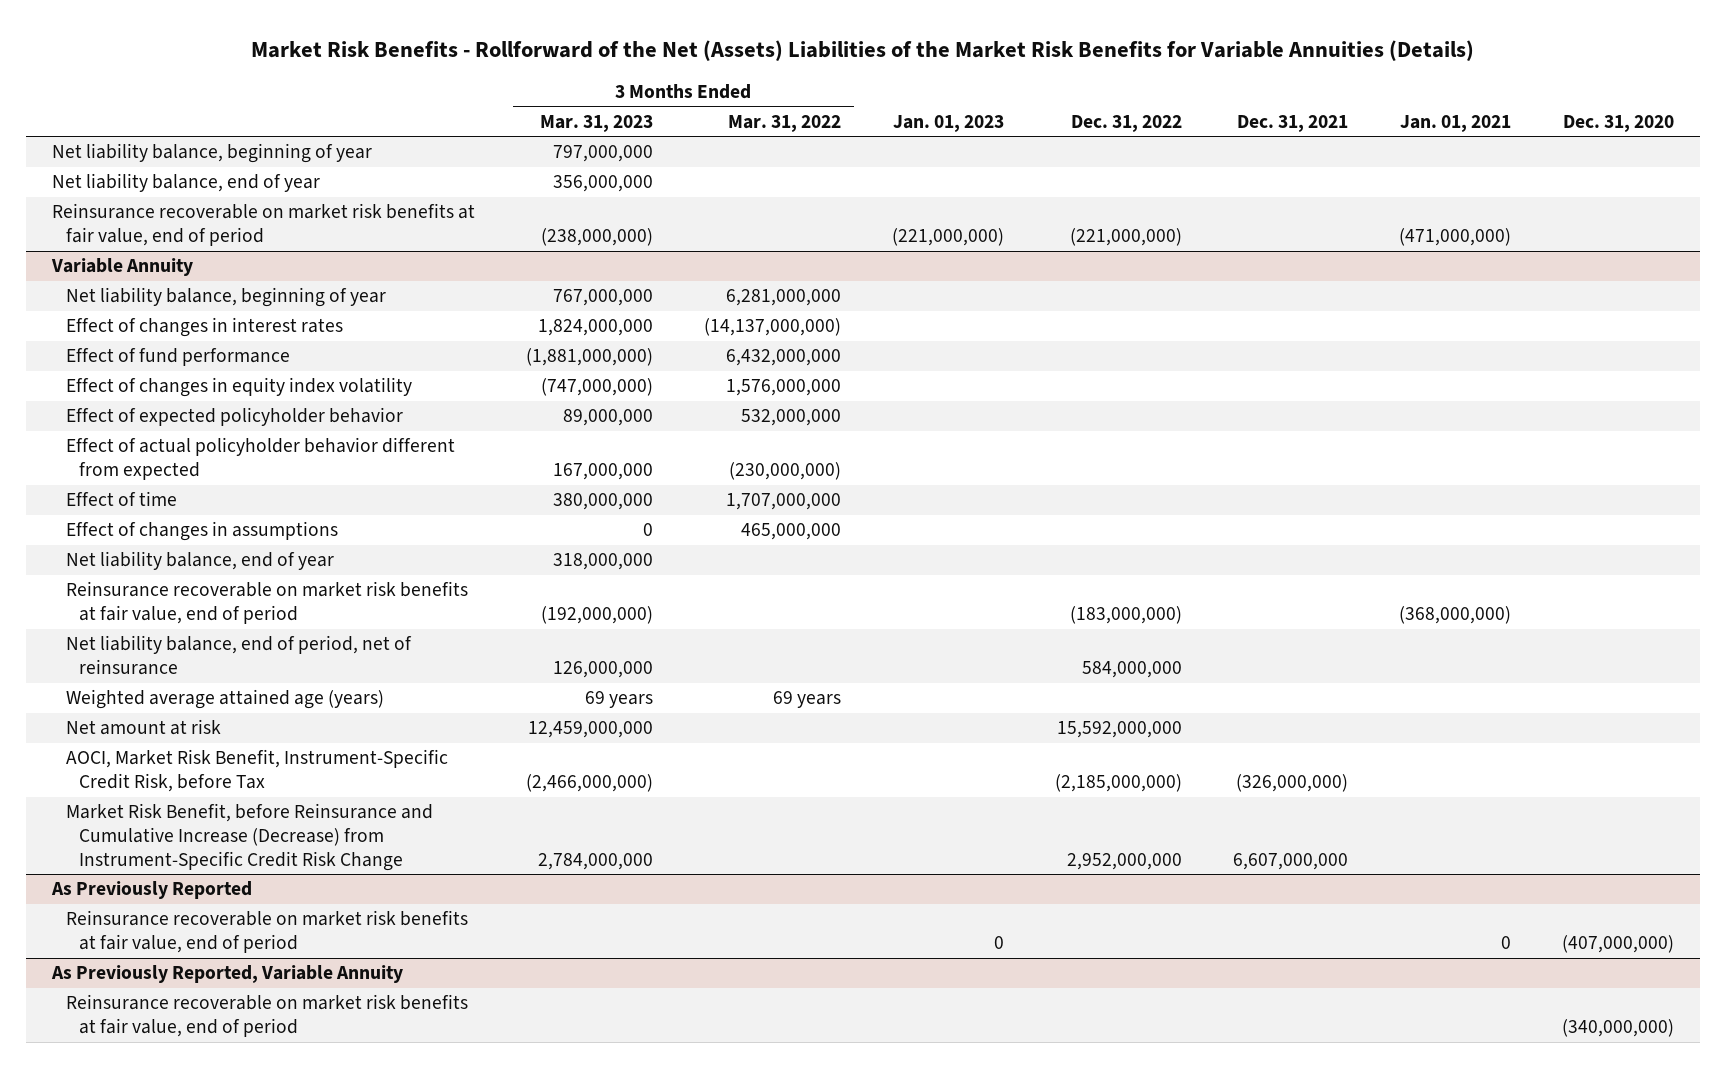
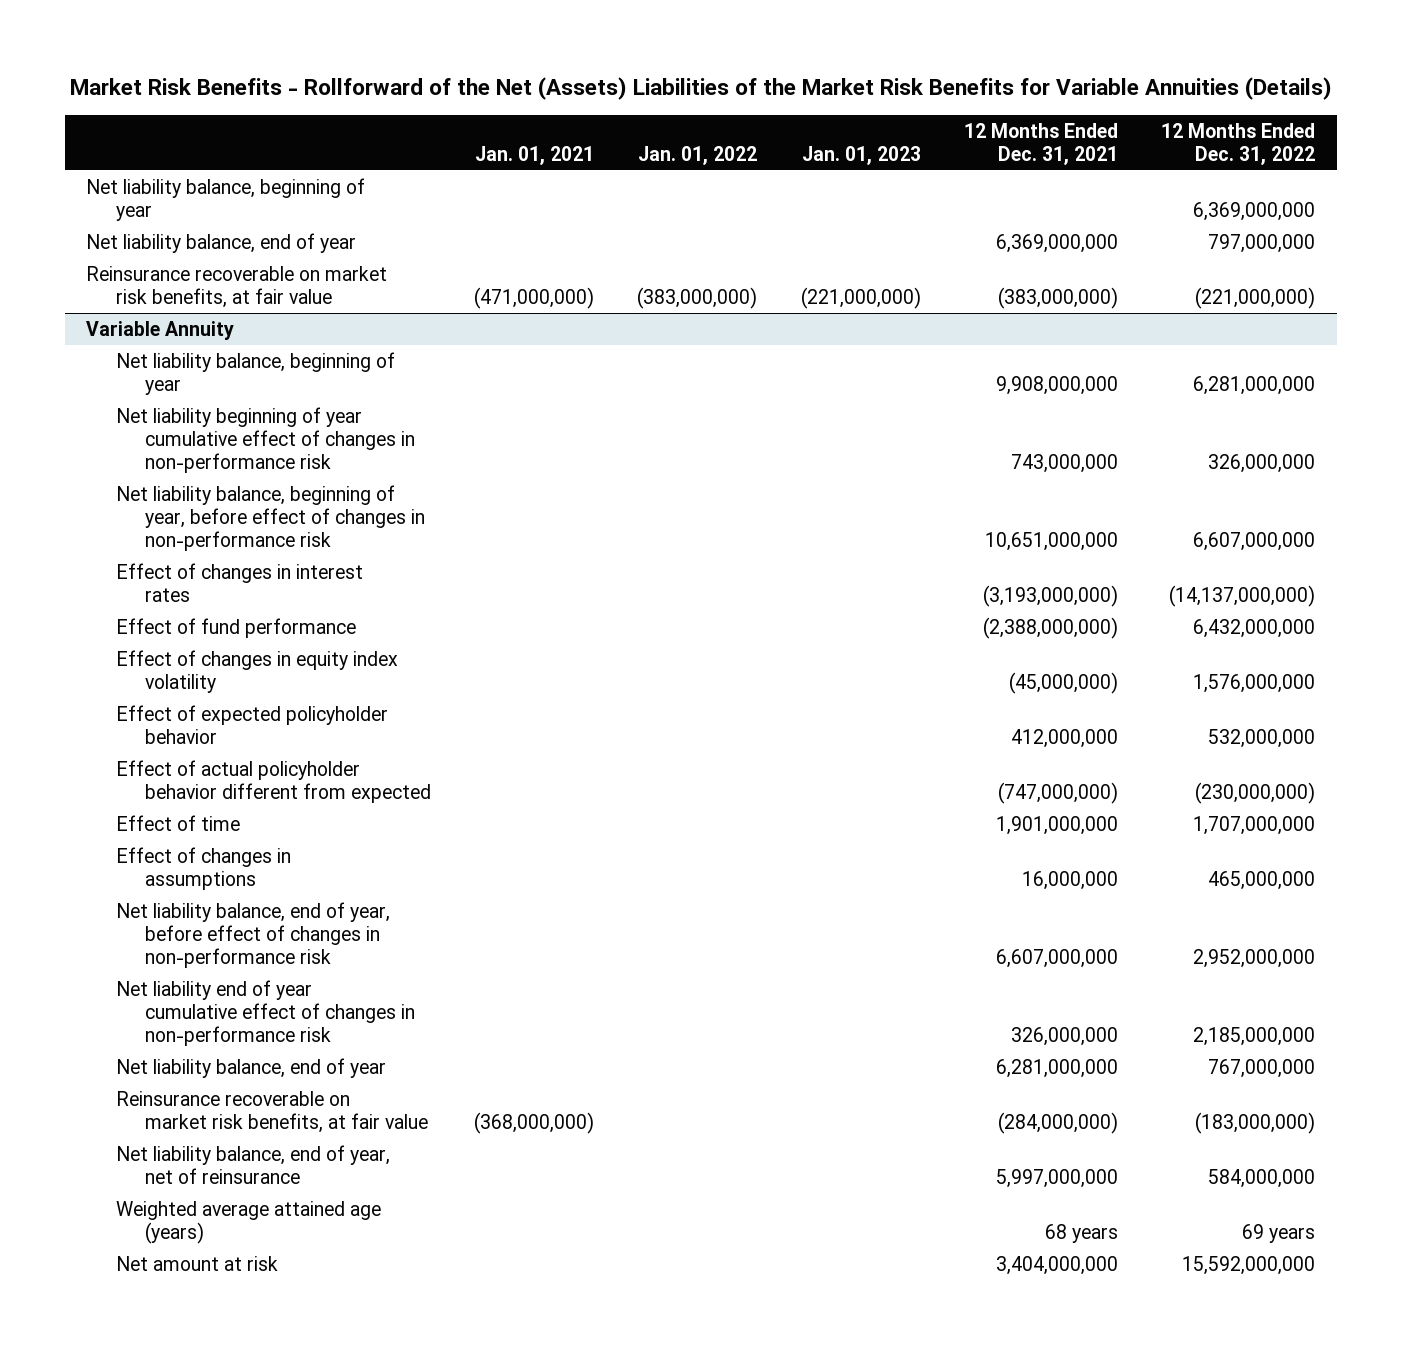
- | 3 Months Ended Mar. 31, 2023 | 3 Months Ended Mar. 31, 2022 | Jan. 01, 2023 | Dec. 31, 2022 | Dec. 31, 2021 | Jan. 01, 2021 | Dec. 31, 2020
+ | Jan. 01, 2021 | Jan. 01, 2022 | Jan. 01, 2023 | 12 Months Ended Dec. 31, 2021 | 12 Months Ended Dec. 31, 2022
- Reinsurance recoverable on market risk benefits at fair value, end of period | (238,000,000) | | (221,000,000) | (221,000,000) | | (471,000,000) |
+ Reinsurance recoverable on market risk benefits, at fair value | (471,000,000) | (383,000,000) | (221,000,000) | (383,000,000) | (221,000,000)
@ Variable Annuity
+ Net liability beginning of year cumulative effect of changes in non-performance risk | | | | 743,000,000 | 326,000,000
+ Net liability balance, beginning of year, before effect of changes in non-performance risk | | | | 10,651,000,000 | 6,607,000,000
+ Net liability balance, end of year, before effect of changes in non-performance risk | | | | 6,607,000,000 | 2,952,000,000
+ Net liability end of year cumulative effect of changes in non-performance risk | | | | 326,000,000 | 2,185,000,000
- Reinsurance recoverable on market risk benefits at fair value, end of period | (192,000,000) | | | (183,000,000) | | (368,000,000) |
- Net liability balance, end of period, net of reinsurance | 126,000,000 | | | 584,000,000 | | |
+ Reinsurance recoverable on market risk benefits, at fair value | (368,000,000) | | | (284,000,000) | (183,000,000)
+ Net liability balance, end of year, net of reinsurance | | | | 5,997,000,000 | 584,000,000
- AOCI, Market Risk Benefit, Instrument-Specific Credit Risk, before Tax | (2,466,000,000) | | | (2,185,000,000) | (326,000,000) | |
- Market Risk Benefit, before Reinsurance and Cumulative Increase (Decrease) from Instrument-Specific Credit Risk Change | 2,784,000,000 | | | 2,952,000,000 | 6,607,000,000 | |
- As Previously Reported
- Reinsurance recoverable on market risk benefits at fair value, end of period | | | 0 | | | 0 | (407,000,000)
- As Previously Reported, Variable Annuity
- Reinsurance recoverable on market risk benefits at fair value, end of period | | | | | | | (340,000,000)

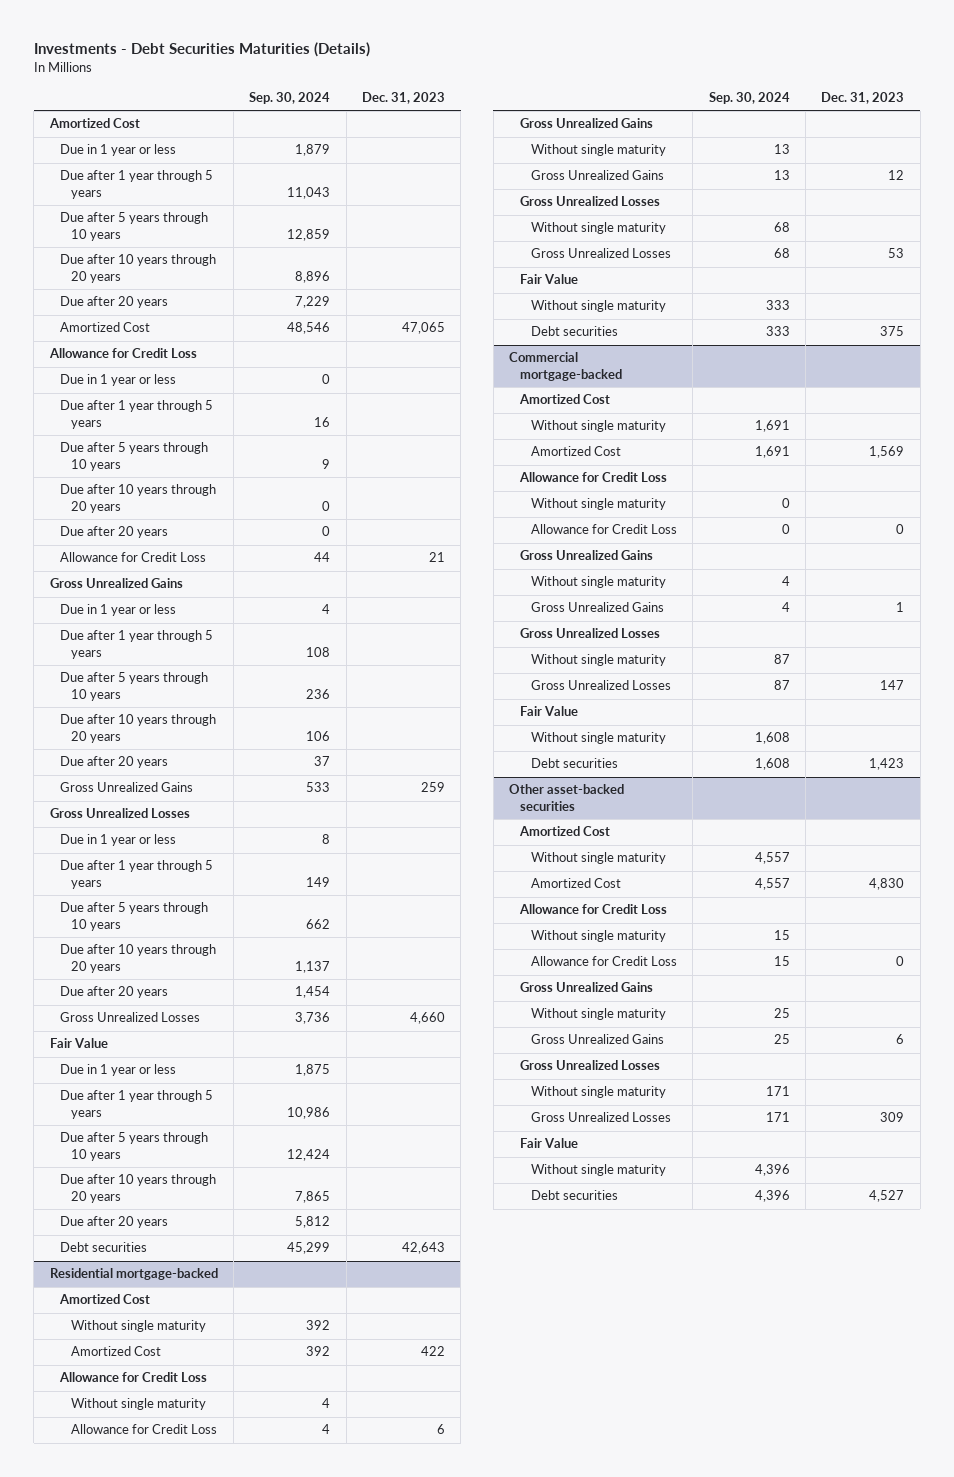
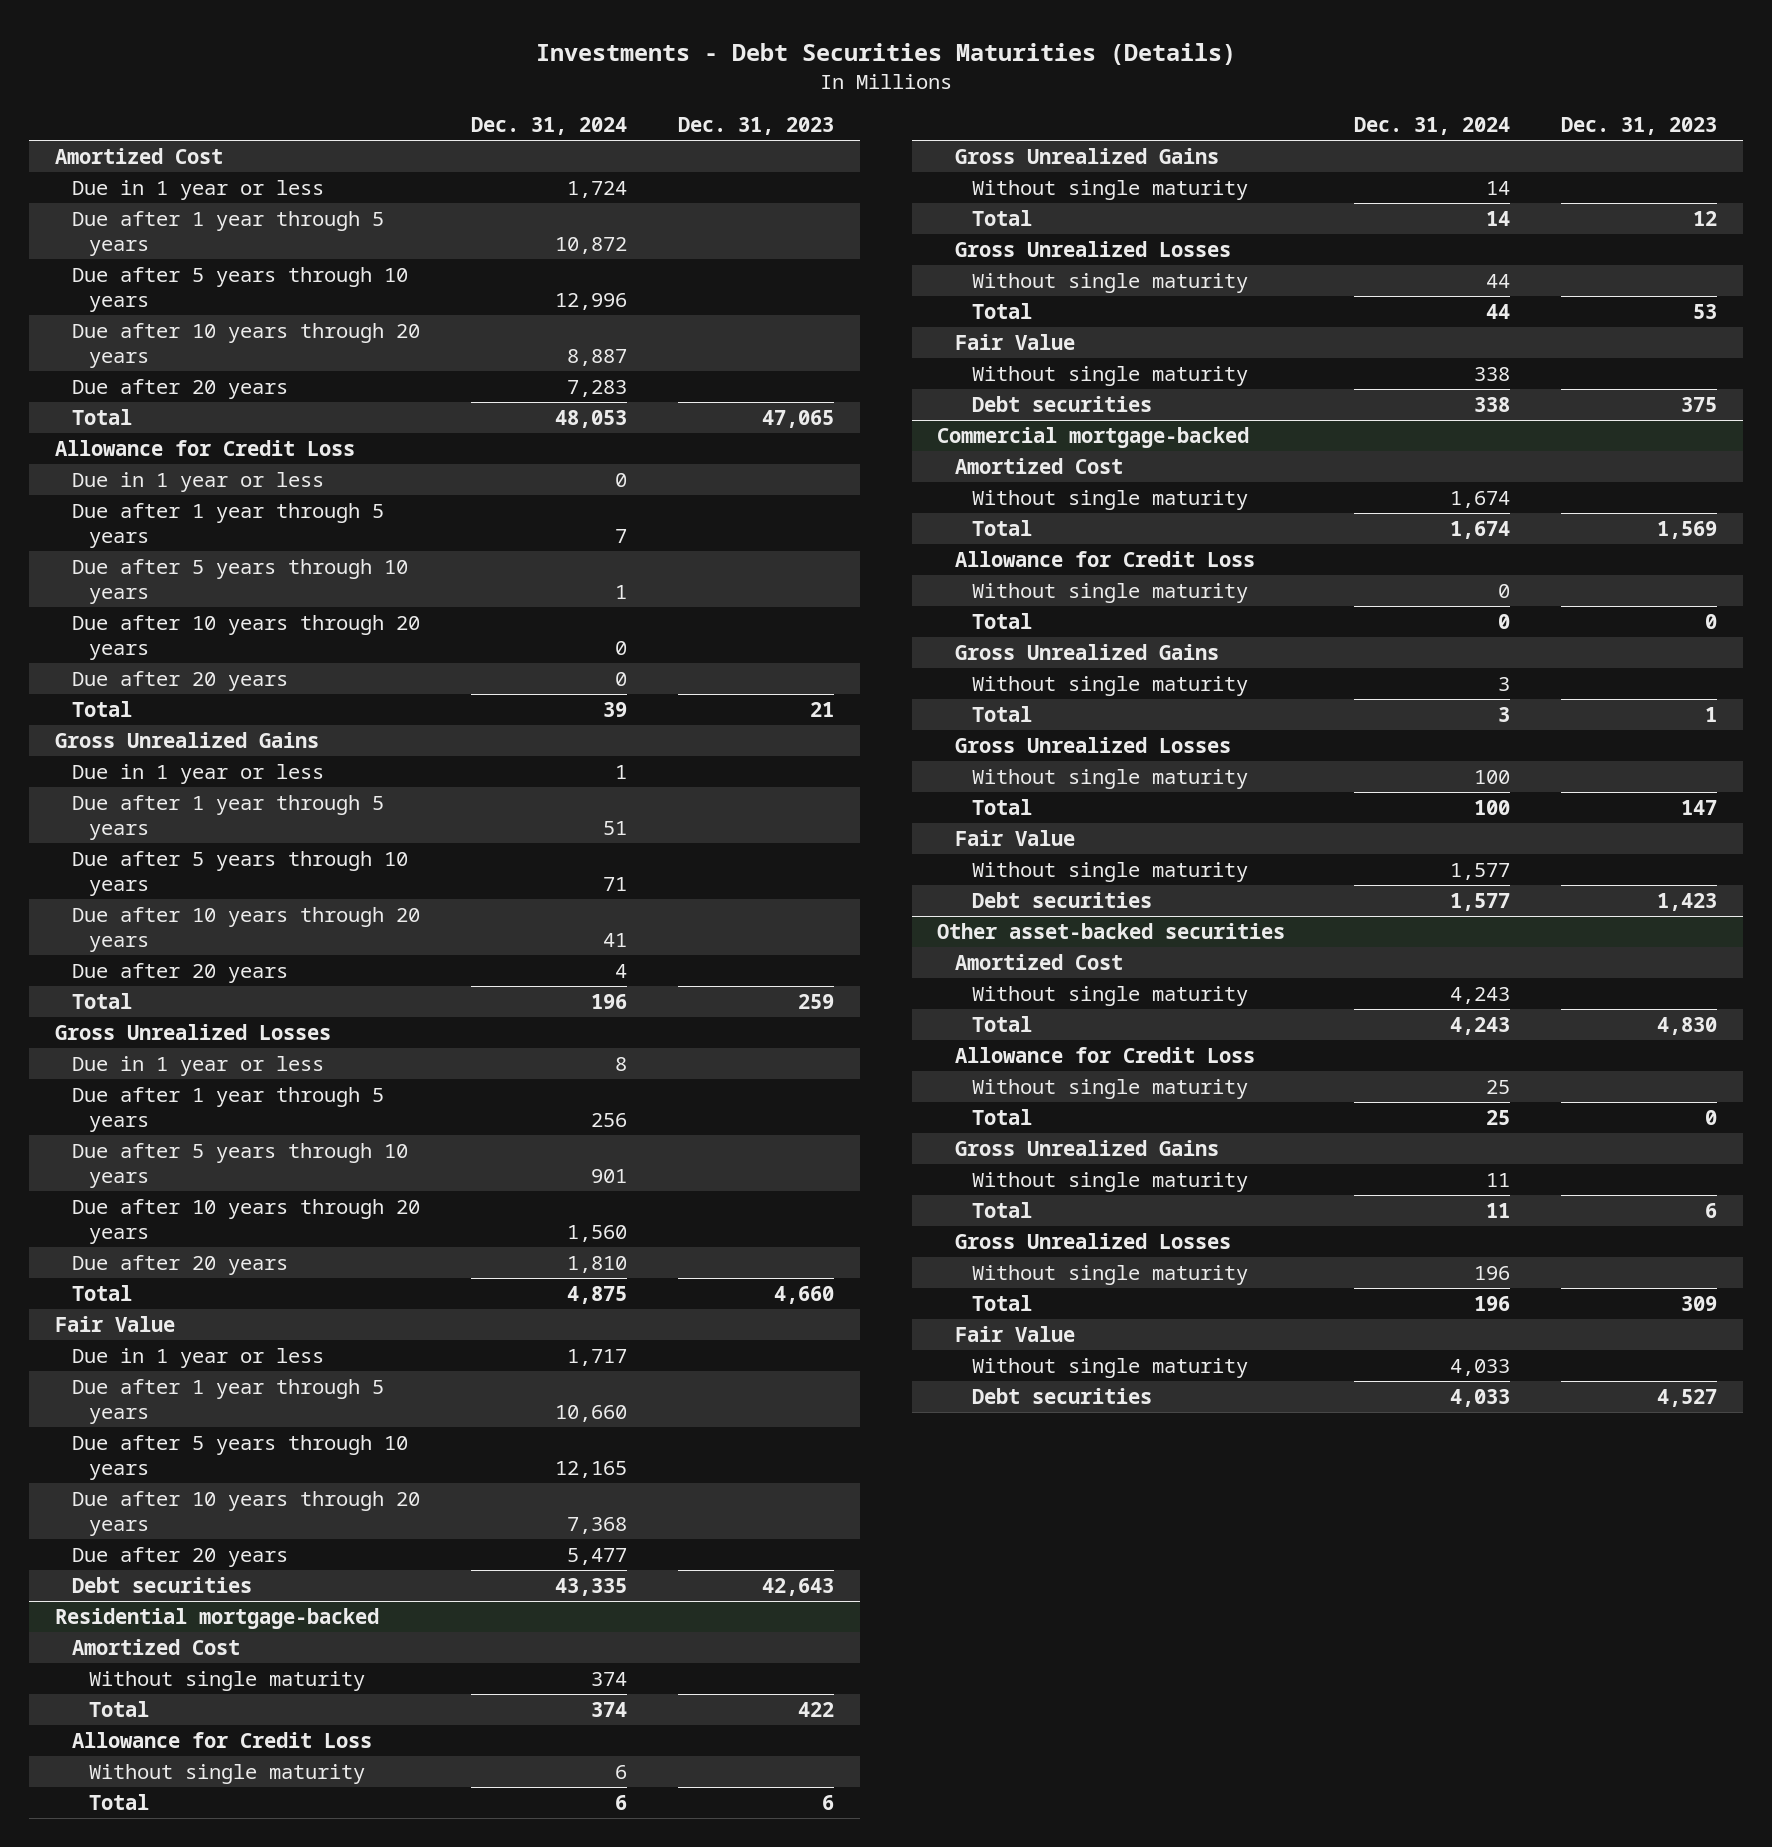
- | Sep. 30, 2024 | Dec. 31, 2023
+ | Dec. 31, 2024 | Dec. 31, 2023
- Amortized Cost | 48,546 | 47,065
+ Total | 48,053 | 47,065
- Allowance for Credit Loss | 44 | 21
+ Total | 39 | 21
- Gross Unrealized Gains | 533 | 259
+ Total | 196 | 259
- Gross Unrealized Losses | 3,736 | 4,660
+ Total | 4,875 | 4,660
@ Residential mortgage-backed
- Amortized Cost | 392 | 422
+ Total | 374 | 422
- Allowance for Credit Loss | 4 | 6
+ Total | 6 | 6
- Gross Unrealized Gains | 13 | 12
+ Total | 14 | 12
- Gross Unrealized Losses | 68 | 53
+ Total | 44 | 53
@ Commercial mortgage-backed
- Amortized Cost | 1,691 | 1,569
+ Total | 1,674 | 1,569
- Allowance for Credit Loss | 0 | 0
+ Total | 0 | 0
- Gross Unrealized Gains | 4 | 1
+ Total | 3 | 1
- Gross Unrealized Losses | 87 | 147
+ Total | 100 | 147
@ Other asset-backed securities
- Amortized Cost | 4,557 | 4,830
+ Total | 4,243 | 4,830
- Allowance for Credit Loss | 15 | 0
+ Total | 25 | 0
- Gross Unrealized Gains | 25 | 6
+ Total | 11 | 6
- Gross Unrealized Losses | 171 | 309
+ Total | 196 | 309

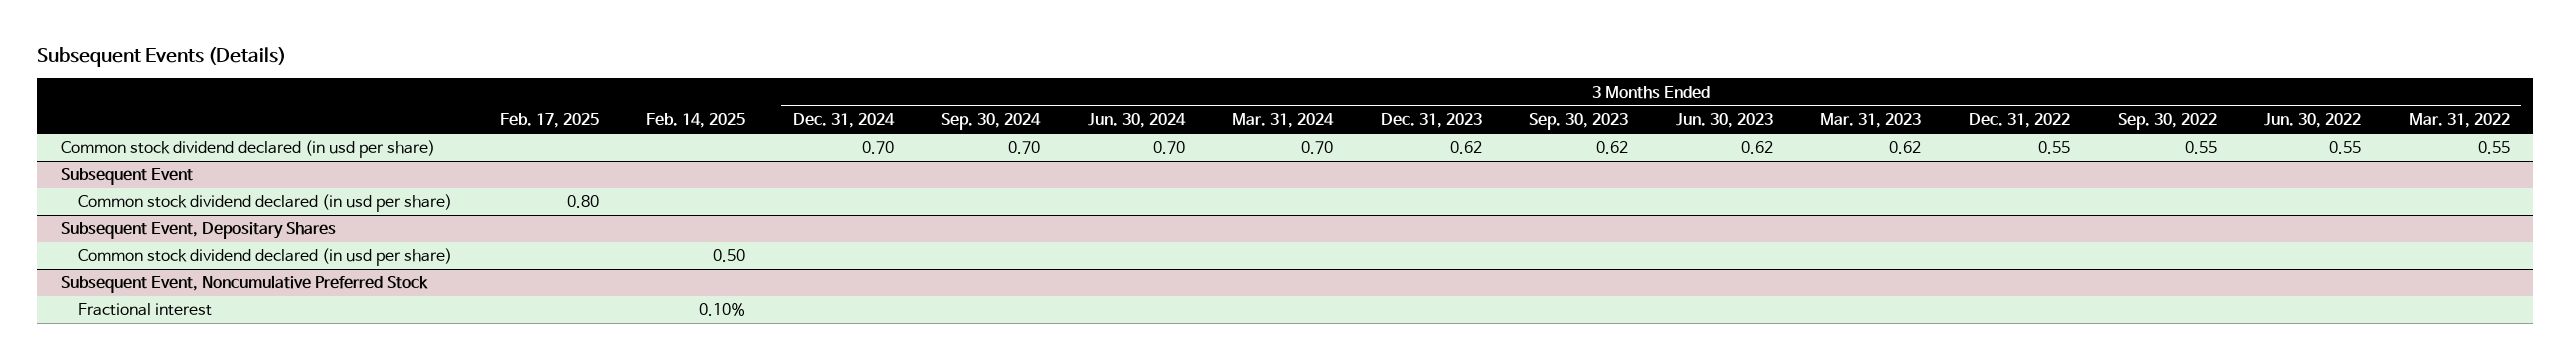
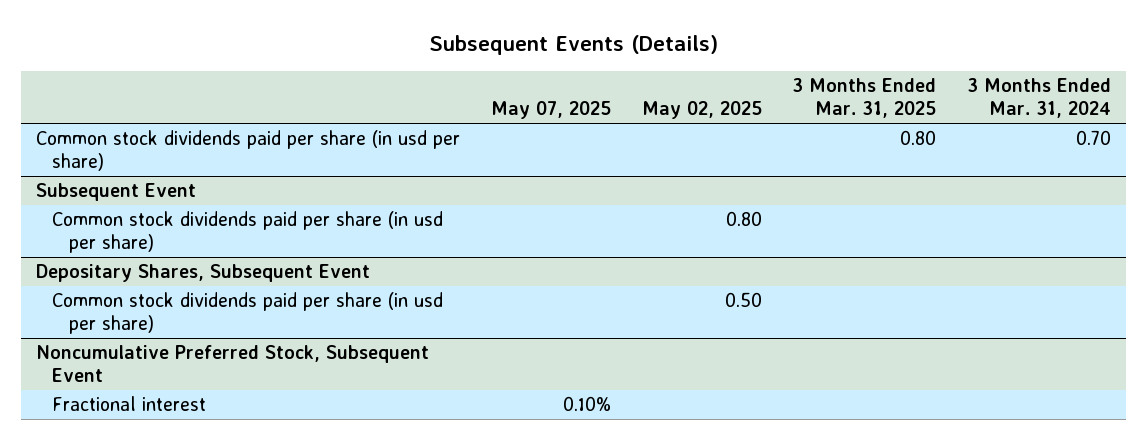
- | Feb. 17, 2025 | Feb. 14, 2025 | 3 Months Ended Dec. 31, 2024 | 3 Months Ended Sep. 30, 2024 | 3 Months Ended Jun. 30, 2024 | 3 Months Ended Mar. 31, 2024 | 3 Months Ended Dec. 31, 2023 | 3 Months Ended Sep. 30, 2023 | 3 Months Ended Jun. 30, 2023 | 3 Months Ended Mar. 31, 2023 | 3 Months Ended Dec. 31, 2022 | 3 Months Ended Sep. 30, 2022 | 3 Months Ended Jun. 30, 2022 | 3 Months Ended Mar. 31, 2022
+ | May 07, 2025 | May 02, 2025 | 3 Months Ended Mar. 31, 2025 | 3 Months Ended Mar. 31, 2024
- Common stock dividend declared (in usd per share) | | | 0.70 | 0.70 | 0.70 | 0.70 | 0.62 | 0.62 | 0.62 | 0.62 | 0.55 | 0.55 | 0.55 | 0.55
+ Common stock dividends paid per share (in usd per share) | | | 0.80 | 0.70
@ Subsequent Event
- Common stock dividend declared (in usd per share) | 0.80 | | | | | | | | | | | | |
- Subsequent Event, Depositary Shares
- Common stock dividend declared (in usd per share) | | 0.50 | | | | | | | | | | | |
- Subsequent Event, Noncumulative Preferred Stock
@ Subsequent Event
+ Common stock dividends paid per share (in usd per share) | | 0.80 | |
+ Depositary Shares, Subsequent Event
+ Common stock dividends paid per share (in usd per share) | | 0.50 | |
+ Noncumulative Preferred Stock, Subsequent Event

